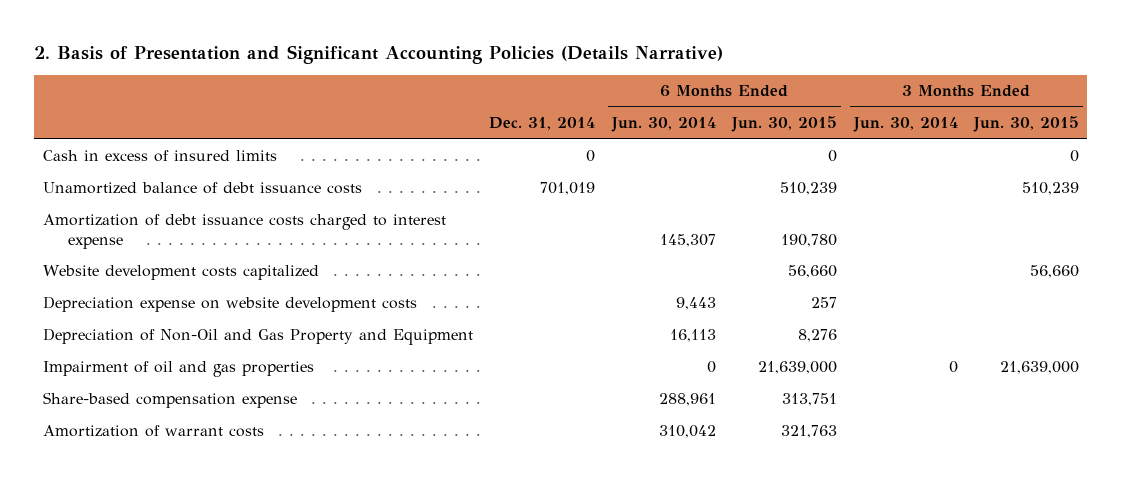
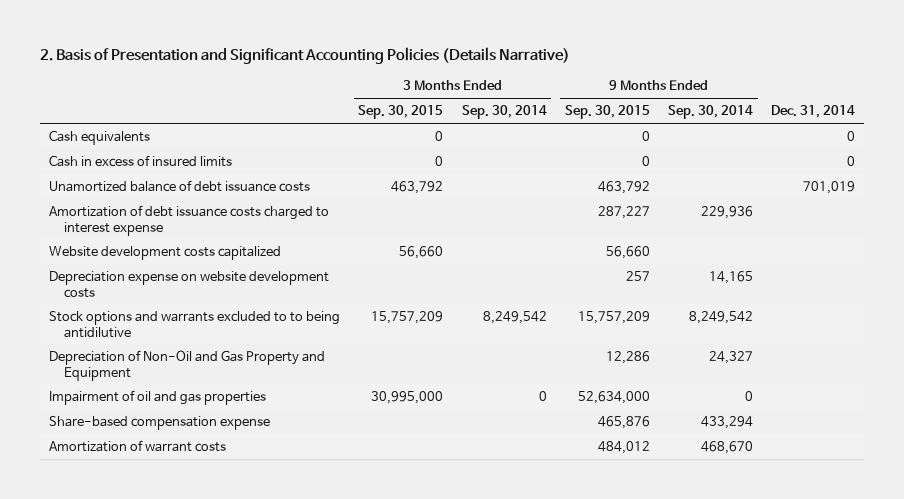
- | Dec. 31, 2014 | 6 Months Ended Jun. 30, 2014 | 6 Months Ended Jun. 30, 2015 | 3 Months Ended Jun. 30, 2014 | 3 Months Ended Jun. 30, 2015
+ | 3 Months Ended Sep. 30, 2015 | 3 Months Ended Sep. 30, 2014 | 9 Months Ended Sep. 30, 2015 | 9 Months Ended Sep. 30, 2014 | Dec. 31, 2014
+ Cash equivalents | 0 | | 0 | | 0
+ Stock options and warrants excluded to to being antidilutive | 15,757,209 | 8,249,542 | 15,757,209 | 8,249,542 |

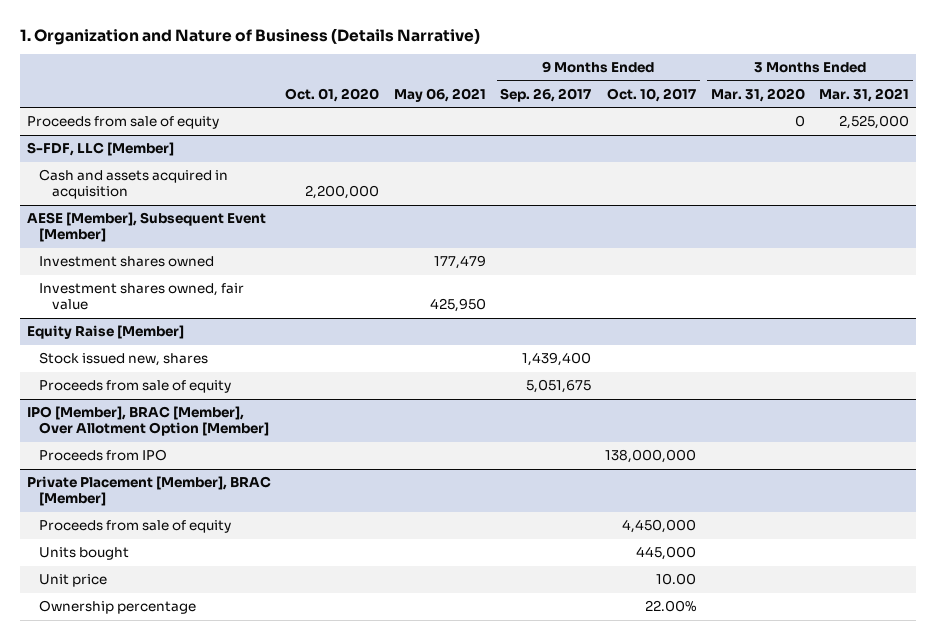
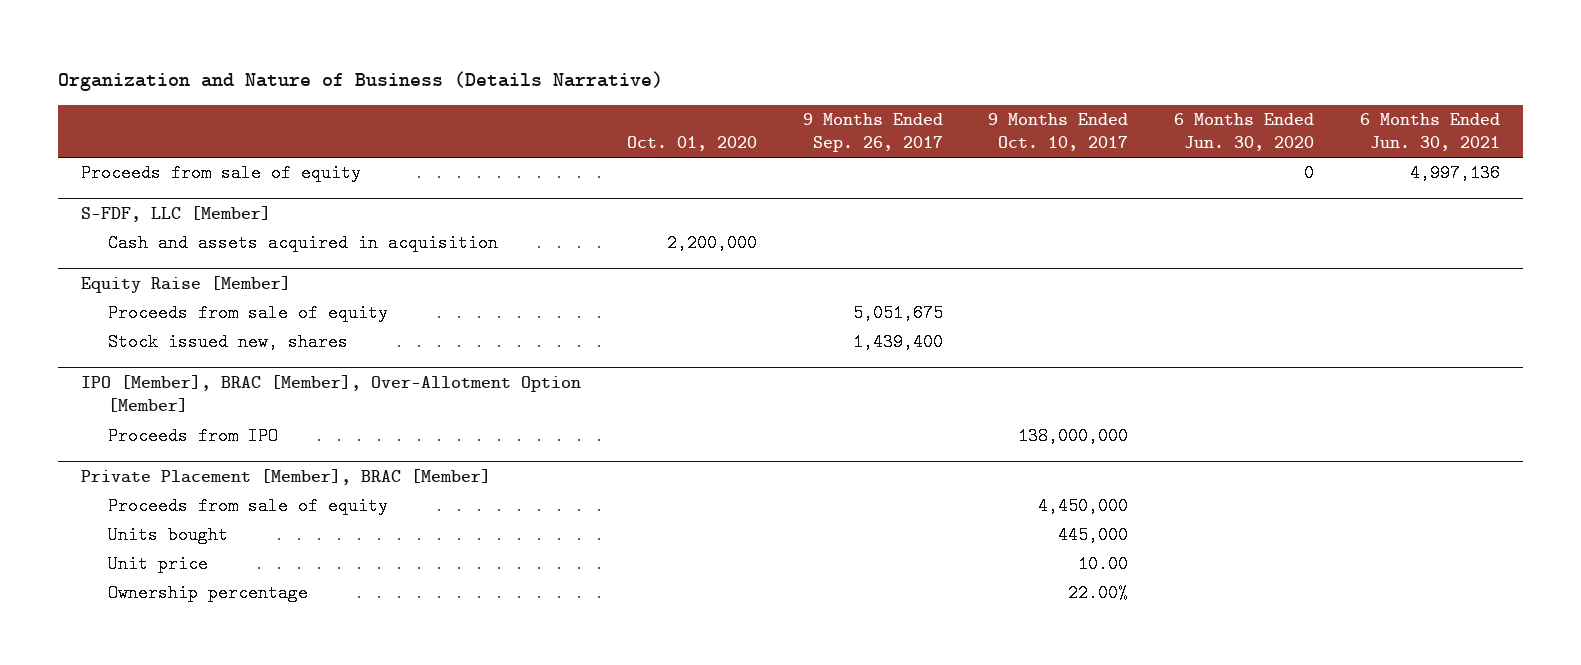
- 1. Organization and Nature of Business (Details Narrative)
+ Organization and Nature of Business (Details Narrative)
- | Oct. 01, 2020 | May 06, 2021 | 9 Months Ended Sep. 26, 2017 | 9 Months Ended Oct. 10, 2017 | 3 Months Ended Mar. 31, 2020 | 3 Months Ended Mar. 31, 2021
+ | Oct. 01, 2020 | 9 Months Ended Sep. 26, 2017 | 9 Months Ended Oct. 10, 2017 | 6 Months Ended Jun. 30, 2020 | 6 Months Ended Jun. 30, 2021
- AESE [Member], Subsequent Event [Member]
- Investment shares owned | | 177,479 | | | |
- Investment shares owned, fair value | | 425,950 | | | |
- IPO [Member], BRAC [Member], Over Allotment Option [Member]
@ Equity Raise [Member]
moved down: Stock issued new, shares | | 1,439,400 | | |
+ IPO [Member], BRAC [Member], Over-Allotment Option [Member]

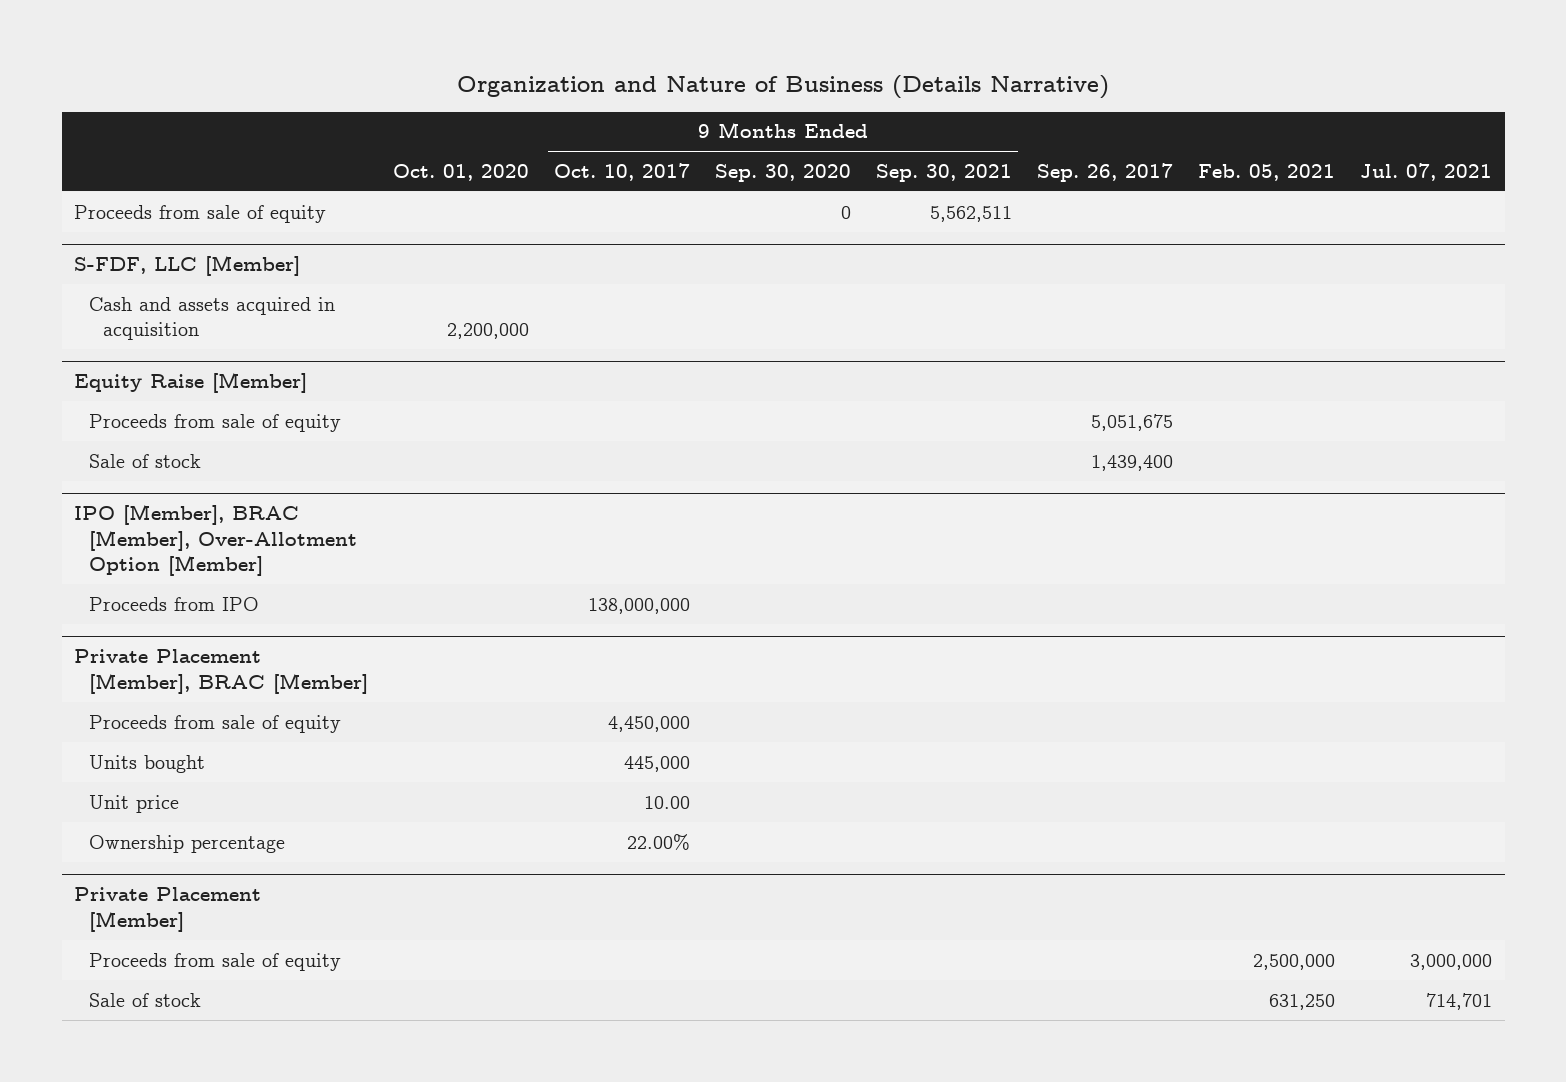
- | Oct. 01, 2020 | 9 Months Ended Sep. 26, 2017 | 9 Months Ended Oct. 10, 2017 | 6 Months Ended Jun. 30, 2020 | 6 Months Ended Jun. 30, 2021
+ | Oct. 01, 2020 | 9 Months Ended Oct. 10, 2017 | 9 Months Ended Sep. 30, 2020 | 9 Months Ended Sep. 30, 2021 | Sep. 26, 2017 | Feb. 05, 2021 | Jul. 07, 2021
@ Equity Raise [Member]
- Stock issued new, shares | | 1,439,400 | | |
+ Sale of stock | | | | | 1,439,400 | |
+ Private Placement [Member]
+ Proceeds from sale of equity | | | | | | 2,500,000 | 3,000,000
+ Sale of stock | | | | | | 631,250 | 714,701

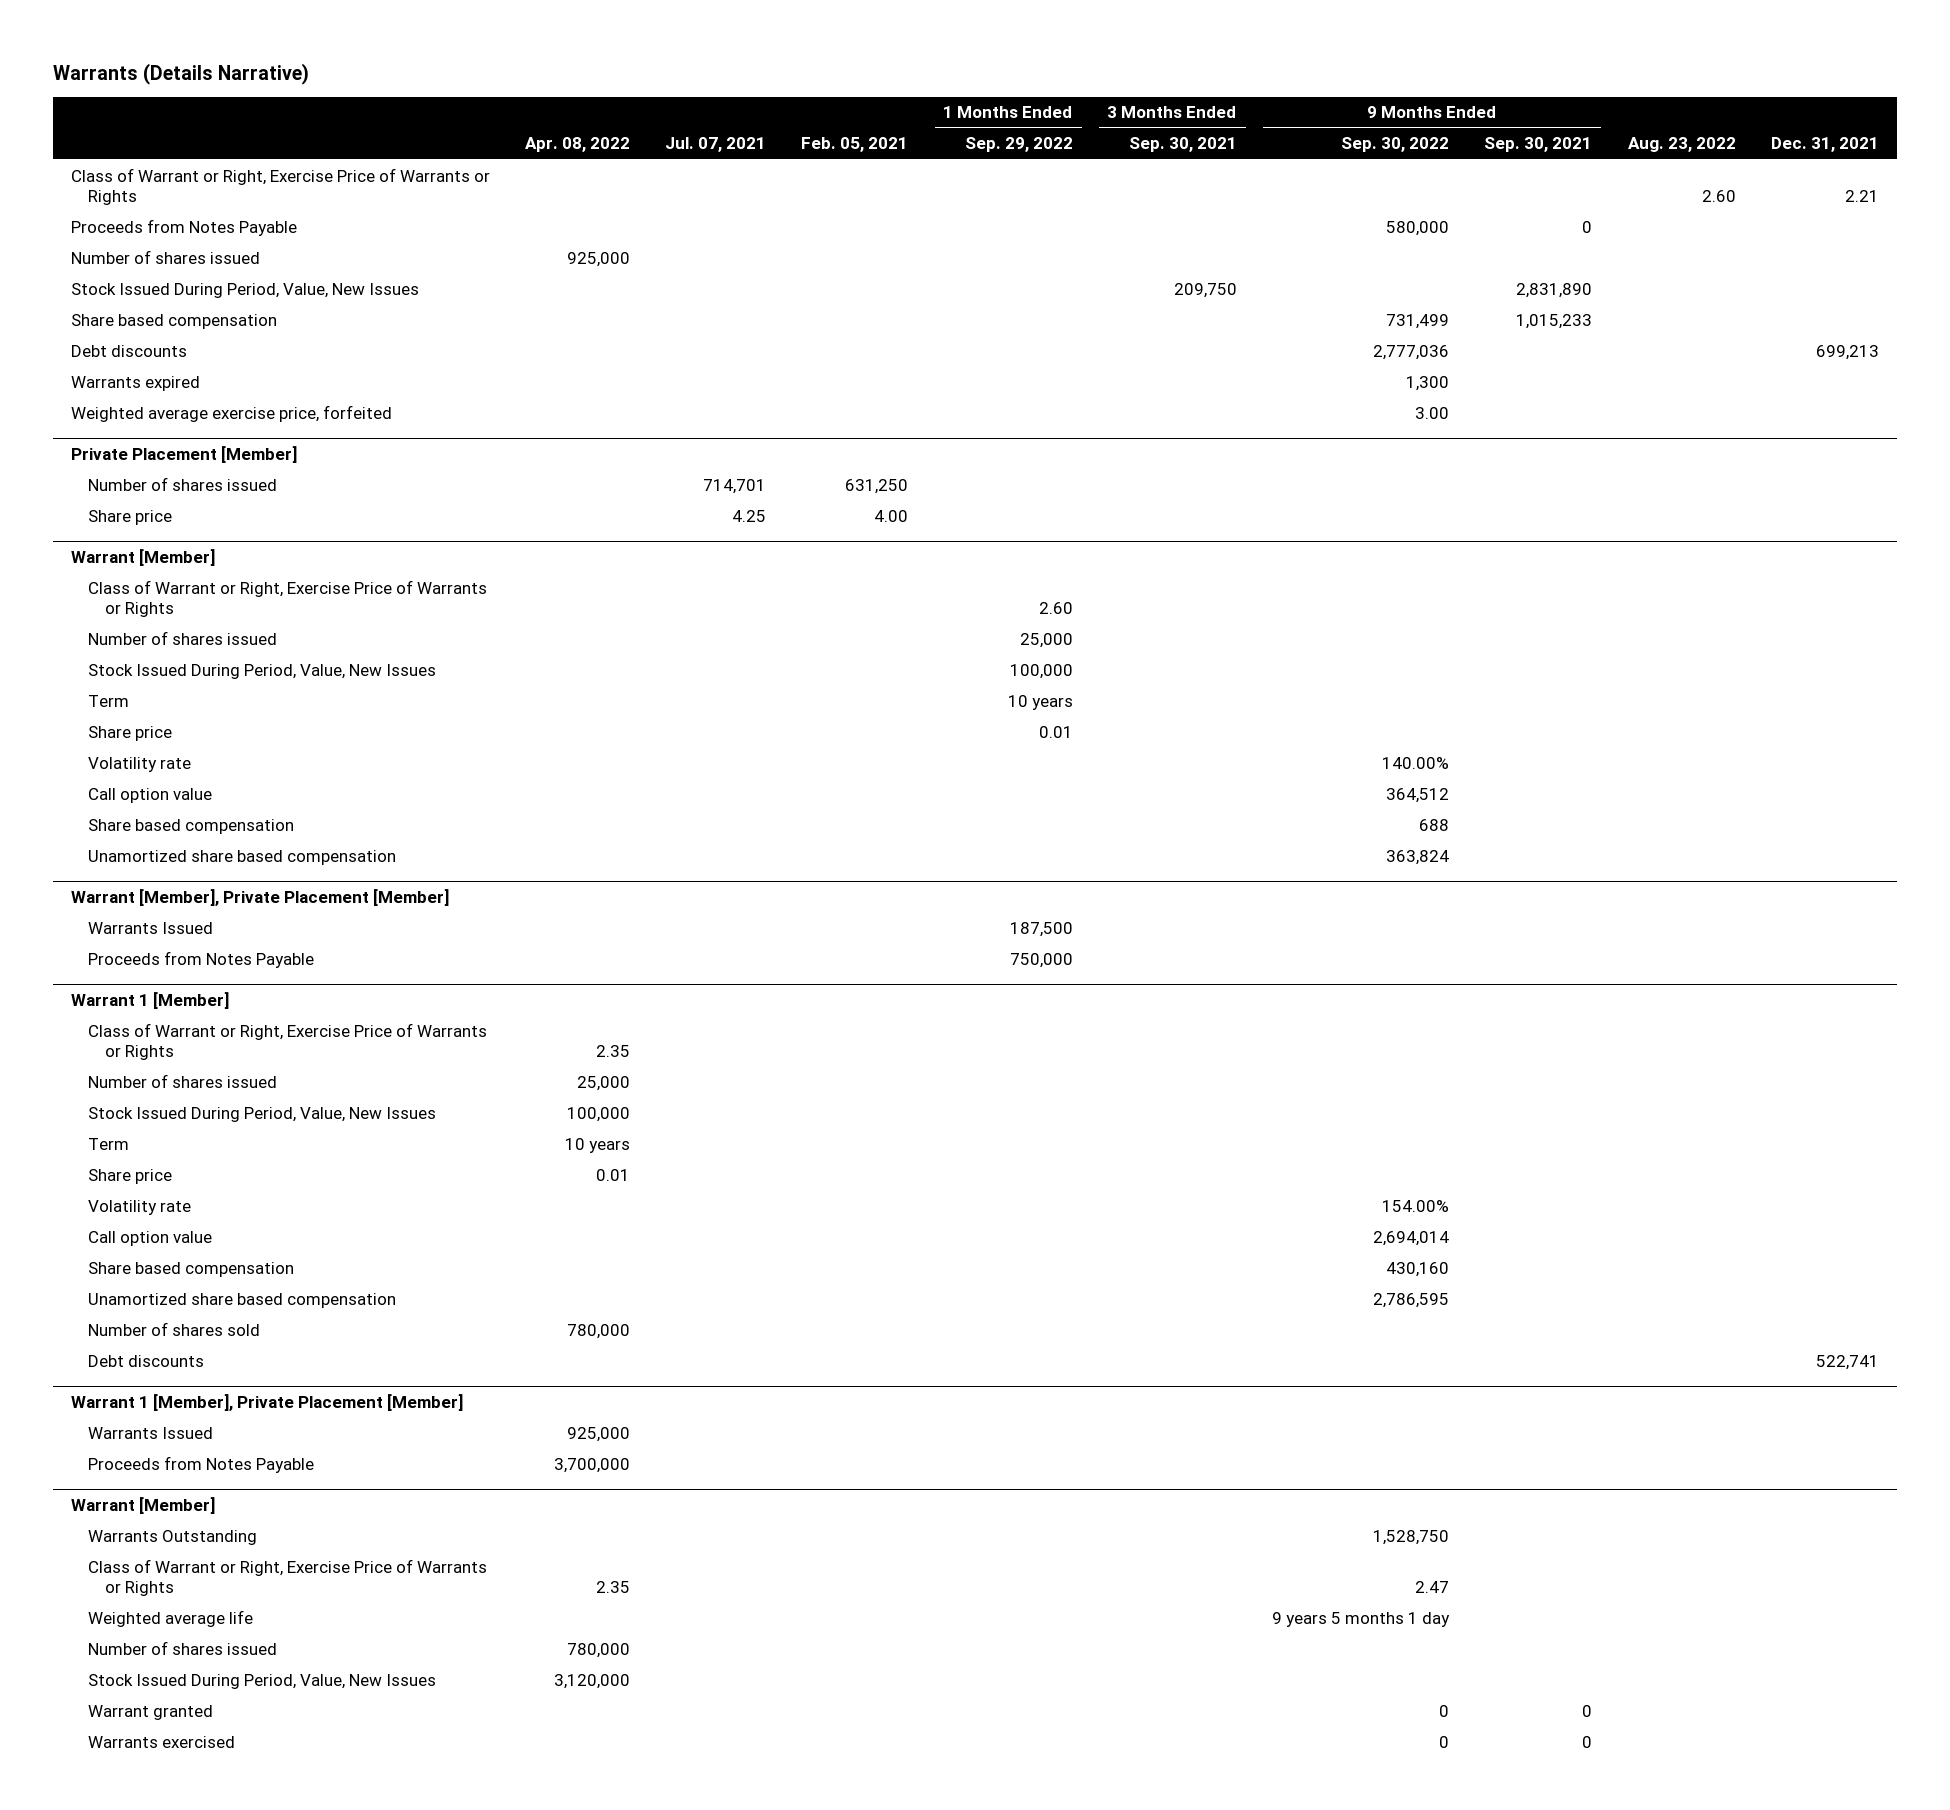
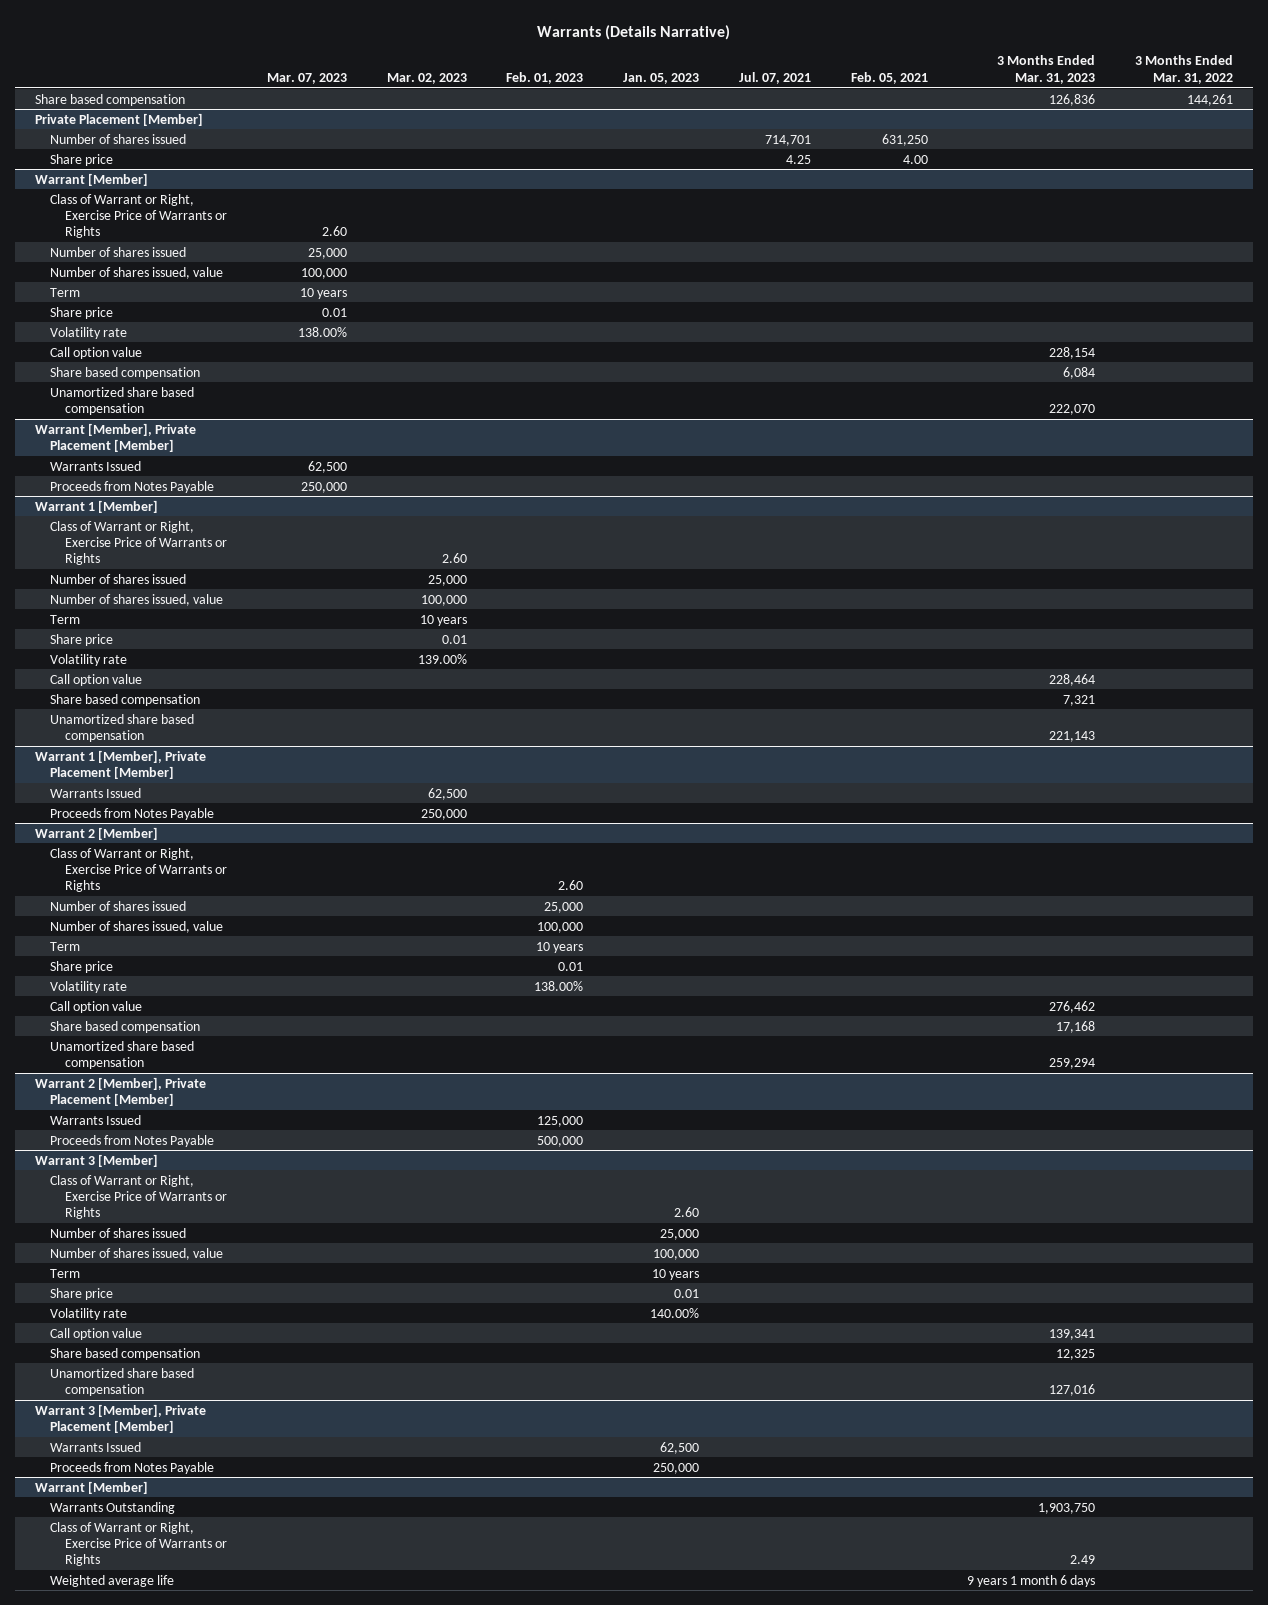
- | Apr. 08, 2022 | Jul. 07, 2021 | Feb. 05, 2021 | 1 Months Ended Sep. 29, 2022 | 3 Months Ended Sep. 30, 2021 | 9 Months Ended Sep. 30, 2022 | 9 Months Ended Sep. 30, 2021 | Aug. 23, 2022 | Dec. 31, 2021
+ | Mar. 07, 2023 | Mar. 02, 2023 | Feb. 01, 2023 | Jan. 05, 2023 | Jul. 07, 2021 | Feb. 05, 2021 | 3 Months Ended Mar. 31, 2023 | 3 Months Ended Mar. 31, 2022
- Class of Warrant or Right, Exercise Price of Warrants or Rights | | | | | | | | 2.60 | 2.21
- Proceeds from Notes Payable | | | | | | 580,000 | 0 | |
- Number of shares issued | 925,000 | | | | | | | |
- Stock Issued During Period, Value, New Issues | | | | | 209,750 | | 2,831,890 | |
- Debt discounts | | | | | | 2,777,036 | | | 699,213
- Warrants expired | | | | | | 1,300 | | |
- Weighted average exercise price, forfeited | | | | | | 3.00 | | |
@ Warrant [Member]
- Stock Issued During Period, Value, New Issues | | | | 100,000 | | | | |
+ Number of shares issued, value | 100,000 | | | | | | |
@ Warrant 1 [Member]
- Stock Issued During Period, Value, New Issues | 100,000 | | | | | | | |
+ Number of shares issued, value | | 100,000 | | | | | |
- Number of shares sold | 780,000 | | | | | | | |
- Debt discounts | | | | | | | | | 522,741
+ Warrant 2 [Member]
+ Class of Warrant or Right, Exercise Price of Warrants or Rights | | | 2.60 | | | | |
+ Number of shares issued | | | 25,000 | | | | |
+ Number of shares issued, value | | | 100,000 | | | | |
+ Term | | | 10 years | | | | |
+ Share price | | | 0.01 | | | | |
+ Volatility rate | | | 138.00% | | | | |
+ Call option value | | | | | | | 276,462 |
+ Share based compensation | | | | | | | 17,168 |
+ Unamortized share based compensation | | | | | | | 259,294 |
+ Warrant 2 [Member], Private Placement [Member]
+ Warrants Issued | | | 125,000 | | | | |
+ Proceeds from Notes Payable | | | 500,000 | | | | |
+ Warrant 3 [Member]
+ Class of Warrant or Right, Exercise Price of Warrants or Rights | | | | 2.60 | | | |
+ Number of shares issued | | | | 25,000 | | | |
+ Number of shares issued, value | | | | 100,000 | | | |
+ Term | | | | 10 years | | | |
+ Share price | | | | 0.01 | | | |
+ Volatility rate | | | | 140.00% | | | |
+ Call option value | | | | | | | 139,341 |
+ Share based compensation | | | | | | | 12,325 |
+ Unamortized share based compensation | | | | | | | 127,016 |
+ Warrant 3 [Member], Private Placement [Member]
+ Warrants Issued | | | | 62,500 | | | |
+ Proceeds from Notes Payable | | | | 250,000 | | | |
@ Warrant [Member]
- Number of shares issued | 780,000 | | | | | | | |
- Stock Issued During Period, Value, New Issues | 3,120,000 | | | | | | | |
- Warrant granted | | | | | | 0 | 0 | |
- Warrants exercised | | | | | | 0 | 0 | |

